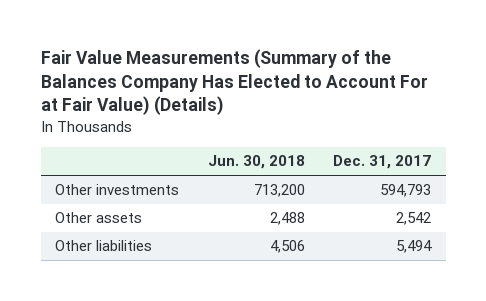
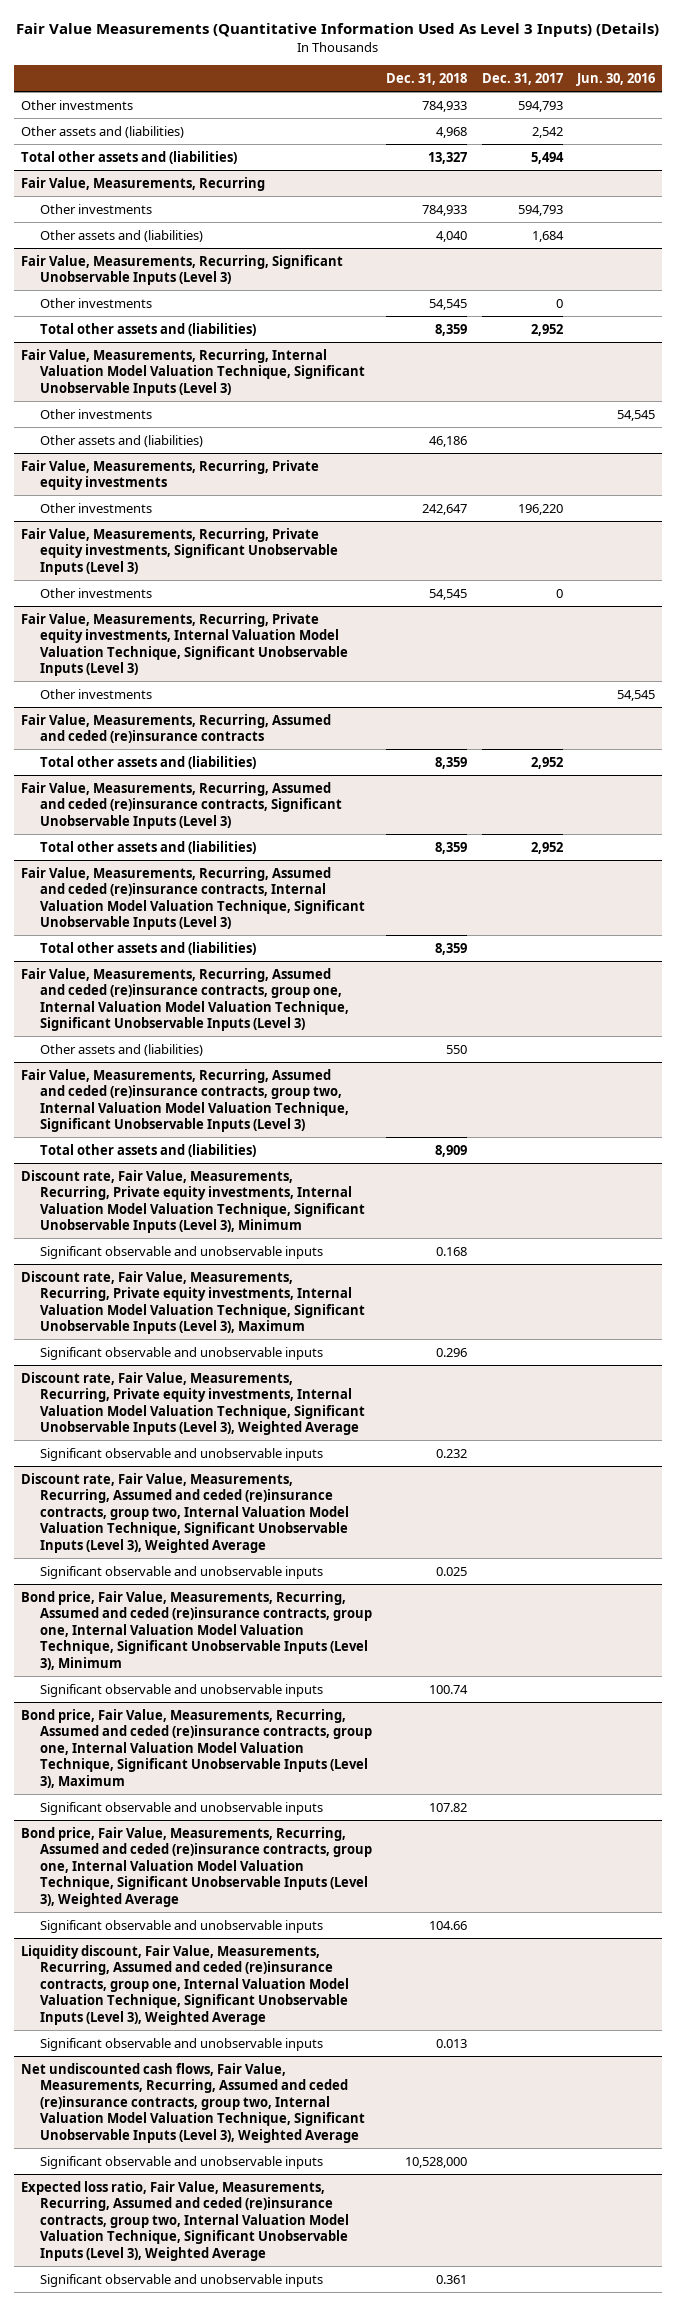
- Fair Value Measurements (Summary of the Balances Company Has Elected to Account For at Fair Value) (Details)
+ Fair Value Measurements (Quantitative Information Used As Level 3 Inputs) (Details)
- | Jun. 30, 2018 | Dec. 31, 2017
+ | Dec. 31, 2018 | Dec. 31, 2017 | Jun. 30, 2016
- Other assets | 2,488 | 2,542
- Other liabilities | 4,506 | 5,494
+ Other assets and (liabilities) | 4,968 | 2,542 |
+ Total other assets and (liabilities) | 13,327 | 5,494 |
+ Fair Value, Measurements, Recurring
+ Other investments | 784,933 | 594,793 |
+ Other assets and (liabilities) | 4,040 | 1,684 |
+ Fair Value, Measurements, Recurring, Significant Unobservable Inputs (Level 3)
+ Other investments | 54,545 | 0 |
+ Total other assets and (liabilities) | 8,359 | 2,952 |
+ Fair Value, Measurements, Recurring, Internal Valuation Model Valuation Technique, Significant Unobservable Inputs (Level 3)
+ Other investments | | | 54,545
+ Other assets and (liabilities) | 46,186 | |
+ Fair Value, Measurements, Recurring, Private equity investments
+ Other investments | 242,647 | 196,220 |
+ Fair Value, Measurements, Recurring, Private equity investments, Significant Unobservable Inputs (Level 3)
+ Other investments | 54,545 | 0 |
+ Fair Value, Measurements, Recurring, Private equity investments, Internal Valuation Model Valuation Technique, Significant Unobservable Inputs (Level 3)
+ Other investments | | | 54,545
+ Fair Value, Measurements, Recurring, Assumed and ceded (re)insurance contracts
+ Total other assets and (liabilities) | 8,359 | 2,952 |
+ Fair Value, Measurements, Recurring, Assumed and ceded (re)insurance contracts, Significant Unobservable Inputs (Level 3)
+ Total other assets and (liabilities) | 8,359 | 2,952 |
+ Fair Value, Measurements, Recurring, Assumed and ceded (re)insurance contracts, Internal Valuation Model Valuation Technique, Significant Unobservable Inputs (Level 3)
+ Total other assets and (liabilities) | 8,359 | |
+ Fair Value, Measurements, Recurring, Assumed and ceded (re)insurance contracts, group one, Internal Valuation Model Valuation Technique, Significant Unobservable Inputs (Level 3)
+ Other assets and (liabilities) | 550 | |
+ Fair Value, Measurements, Recurring, Assumed and ceded (re)insurance contracts, group two, Internal Valuation Model Valuation Technique, Significant Unobservable Inputs (Level 3)
+ Total other assets and (liabilities) | 8,909 | |
+ Discount rate, Fair Value, Measurements, Recurring, Private equity investments, Internal Valuation Model Valuation Technique, Significant Unobservable Inputs (Level 3), Minimum
+ Significant observable and unobservable inputs | 0.168 | |
+ Discount rate, Fair Value, Measurements, Recurring, Private equity investments, Internal Valuation Model Valuation Technique, Significant Unobservable Inputs (Level 3), Maximum
+ Significant observable and unobservable inputs | 0.296 | |
+ Discount rate, Fair Value, Measurements, Recurring, Private equity investments, Internal Valuation Model Valuation Technique, Significant Unobservable Inputs (Level 3), Weighted Average
+ Significant observable and unobservable inputs | 0.232 | |
+ Discount rate, Fair Value, Measurements, Recurring, Assumed and ceded (re)insurance contracts, group two, Internal Valuation Model Valuation Technique, Significant Unobservable Inputs (Level 3), Weighted Average
+ Significant observable and unobservable inputs | 0.025 | |
+ Bond price, Fair Value, Measurements, Recurring, Assumed and ceded (re)insurance contracts, group one, Internal Valuation Model Valuation Technique, Significant Unobservable Inputs (Level 3), Minimum
+ Significant observable and unobservable inputs | 100.74 | |
+ Bond price, Fair Value, Measurements, Recurring, Assumed and ceded (re)insurance contracts, group one, Internal Valuation Model Valuation Technique, Significant Unobservable Inputs (Level 3), Maximum
+ Significant observable and unobservable inputs | 107.82 | |
+ Bond price, Fair Value, Measurements, Recurring, Assumed and ceded (re)insurance contracts, group one, Internal Valuation Model Valuation Technique, Significant Unobservable Inputs (Level 3), Weighted Average
+ Significant observable and unobservable inputs | 104.66 | |
+ Liquidity discount, Fair Value, Measurements, Recurring, Assumed and ceded (re)insurance contracts, group one, Internal Valuation Model Valuation Technique, Significant Unobservable Inputs (Level 3), Weighted Average
+ Significant observable and unobservable inputs | 0.013 | |
+ Net undiscounted cash flows, Fair Value, Measurements, Recurring, Assumed and ceded (re)insurance contracts, group two, Internal Valuation Model Valuation Technique, Significant Unobservable Inputs (Level 3), Weighted Average
+ Significant observable and unobservable inputs | 10,528,000 | |
+ Expected loss ratio, Fair Value, Measurements, Recurring, Assumed and ceded (re)insurance contracts, group two, Internal Valuation Model Valuation Technique, Significant Unobservable Inputs (Level 3), Weighted Average
+ Significant observable and unobservable inputs | 0.361 | |

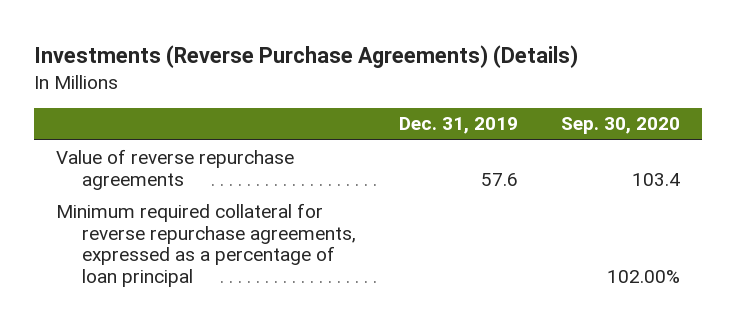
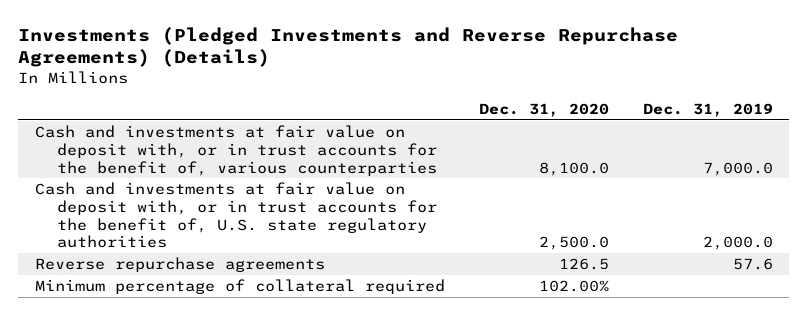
- Investments (Reverse Purchase Agreements) (Details)
+ Investments (Pledged Investments and Reverse Repurchase Agreements) (Details)
- | Dec. 31, 2019 | Sep. 30, 2020
+ | Dec. 31, 2020 | Dec. 31, 2019
- Value of reverse repurchase agreements | 57.6 | 103.4
- Minimum required collateral for reverse repurchase agreements, expressed as a percentage of loan principal | | 102.00%
+ Cash and investments at fair value on deposit with, or in trust accounts for the benefit of, various counterparties | 8,100.0 | 7,000.0
+ Cash and investments at fair value on deposit with, or in trust accounts for the benefit of, U.S. state regulatory authorities | 2,500.0 | 2,000.0
+ Reverse repurchase agreements | 126.5 | 57.6
+ Minimum percentage of collateral required | 102.00% |

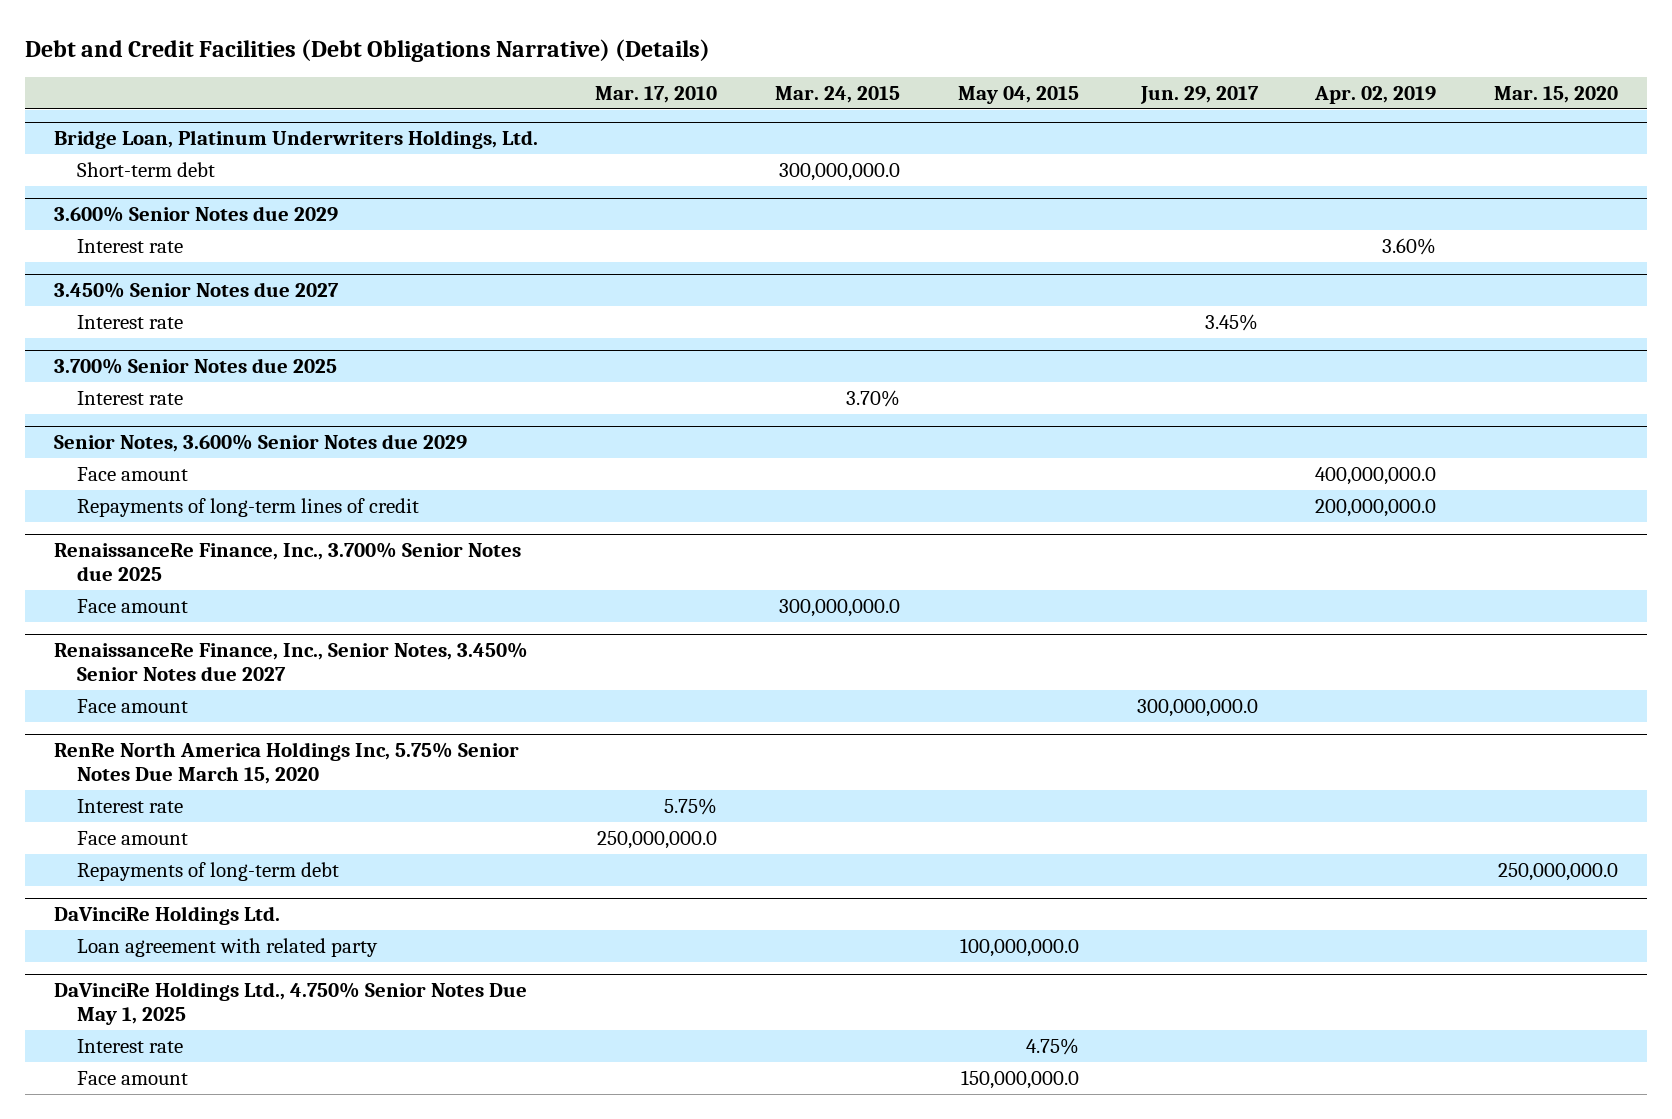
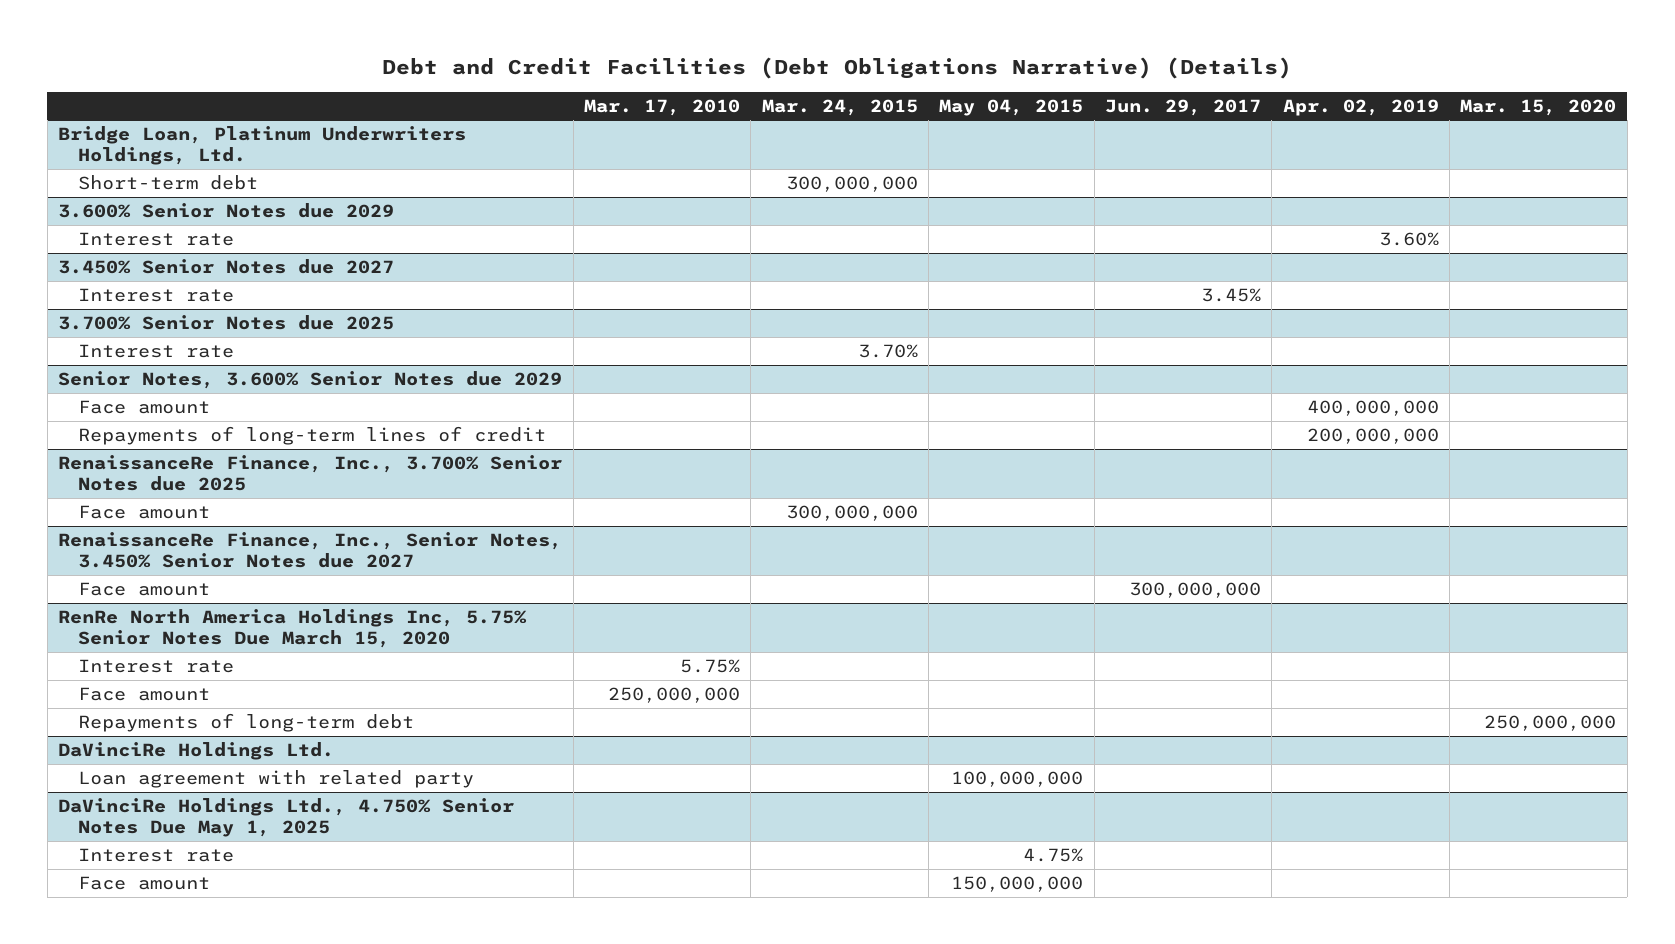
@ Bridge Loan, Platinum Underwriters Holdings, Ltd.
- Short-term debt | | 300,000,000.0 | | | |
+ Short-term debt | | 300,000,000 | | | |
@ Senior Notes, 3.600% Senior Notes due 2029
- Face amount | | | | | 400,000,000.0 |
- Repayments of long-term lines of credit | | | | | 200,000,000.0 |
+ Face amount | | | | | 400,000,000 |
+ Repayments of long-term lines of credit | | | | | 200,000,000 |
@ RenaissanceRe Finance, Inc., 3.700% Senior Notes due 2025
- Face amount | | 300,000,000.0 | | | |
+ Face amount | | 300,000,000 | | | |
@ RenaissanceRe Finance, Inc., Senior Notes, 3.450% Senior Notes due 2027
- Face amount | | | | 300,000,000.0 | |
+ Face amount | | | | 300,000,000 | |
@ RenRe North America Holdings Inc, 5.75% Senior Notes Due March 15, 2020
- Face amount | 250,000,000.0 | | | | |
- Repayments of long-term debt | | | | | | 250,000,000.0
+ Face amount | 250,000,000 | | | | |
+ Repayments of long-term debt | | | | | | 250,000,000
@ DaVinciRe Holdings Ltd.
- Loan agreement with related party | | | 100,000,000.0 | | |
+ Loan agreement with related party | | | 100,000,000 | | |
@ DaVinciRe Holdings Ltd., 4.750% Senior Notes Due May 1, 2025
- Face amount | | | 150,000,000.0 | | |
+ Face amount | | | 150,000,000 | | |

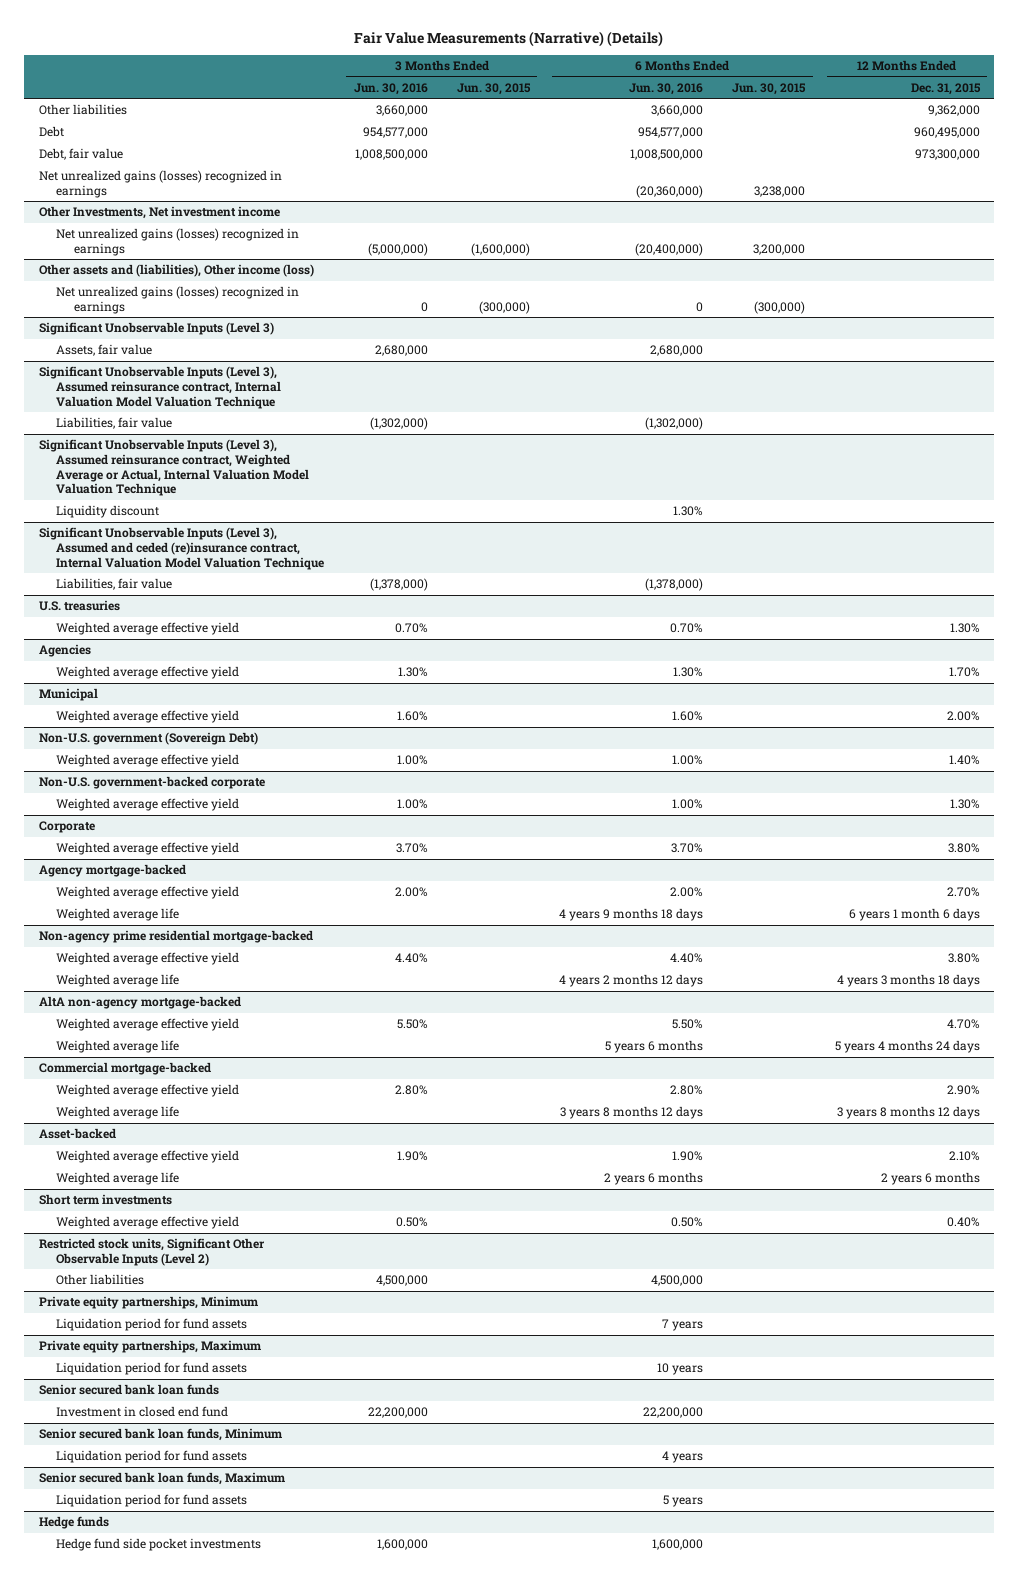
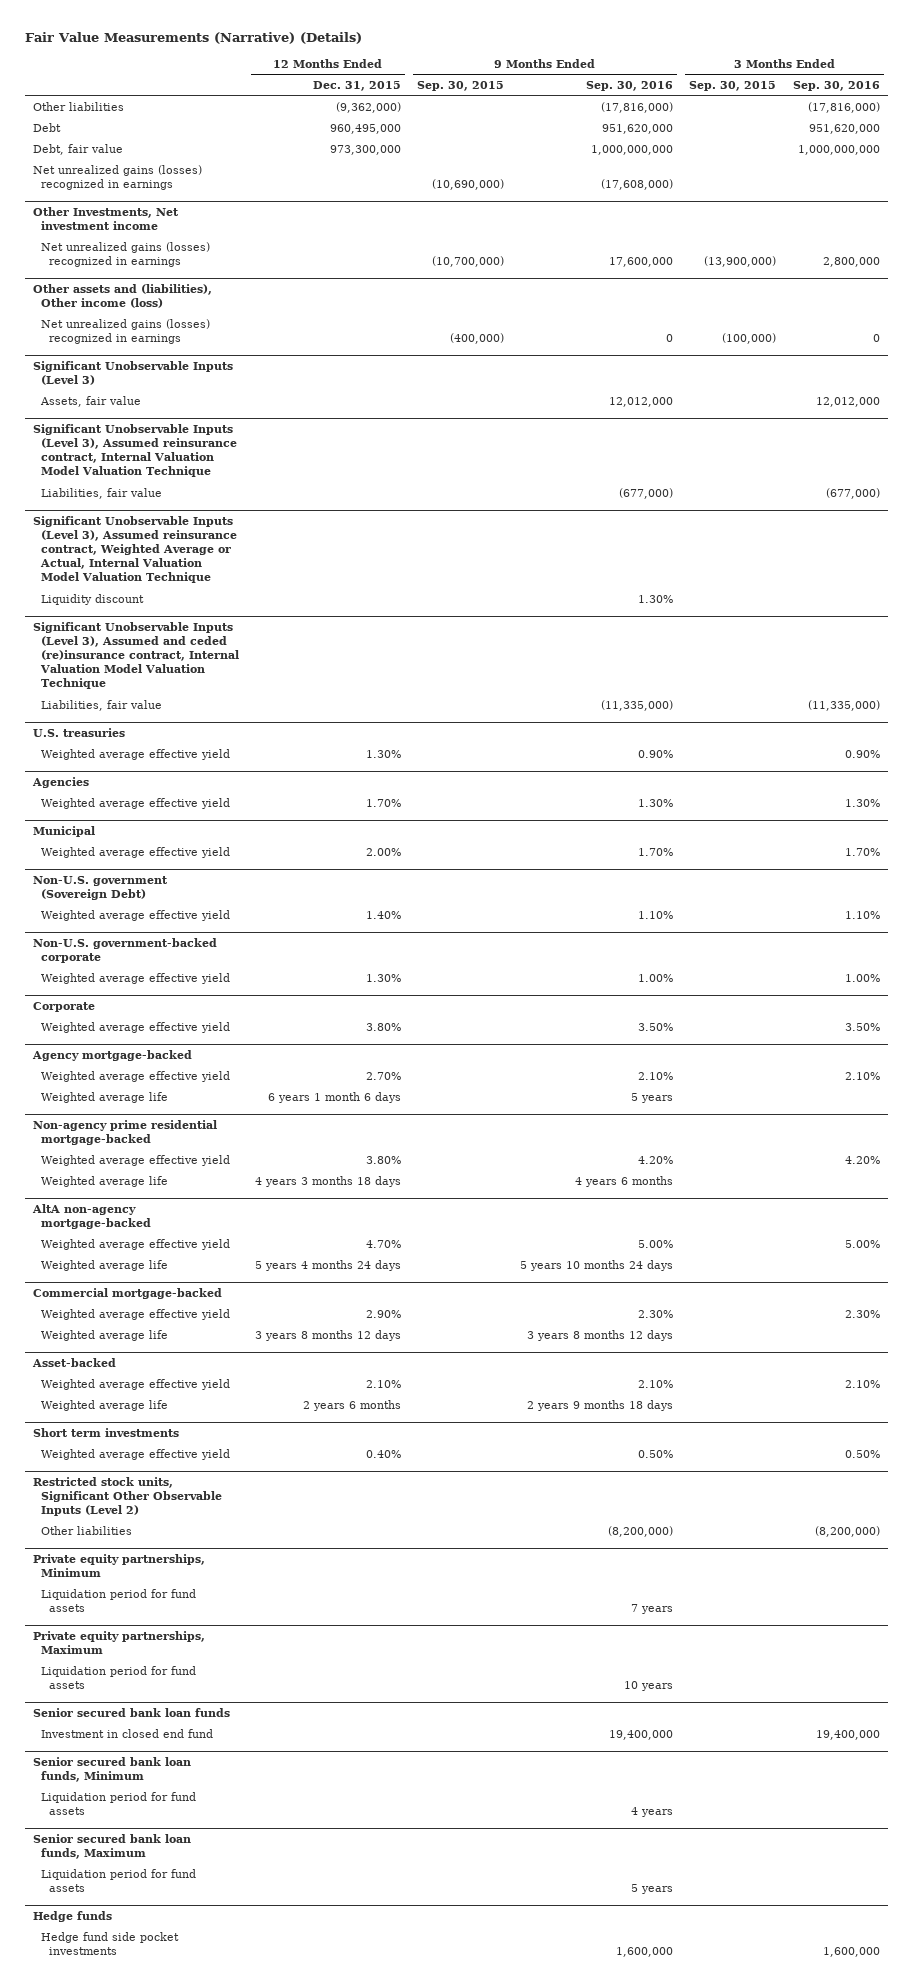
- | 3 Months Ended Jun. 30, 2016 | 3 Months Ended Jun. 30, 2015 | 6 Months Ended Jun. 30, 2016 | 6 Months Ended Jun. 30, 2015 | 12 Months Ended Dec. 31, 2015
+ | 12 Months Ended Dec. 31, 2015 | 9 Months Ended Sep. 30, 2015 | 9 Months Ended Sep. 30, 2016 | 3 Months Ended Sep. 30, 2015 | 3 Months Ended Sep. 30, 2016
- Other liabilities | 3,660,000 | | 3,660,000 | | 9,362,000
+ Other liabilities | (9,362,000) | | (17,816,000) | | (17,816,000)

